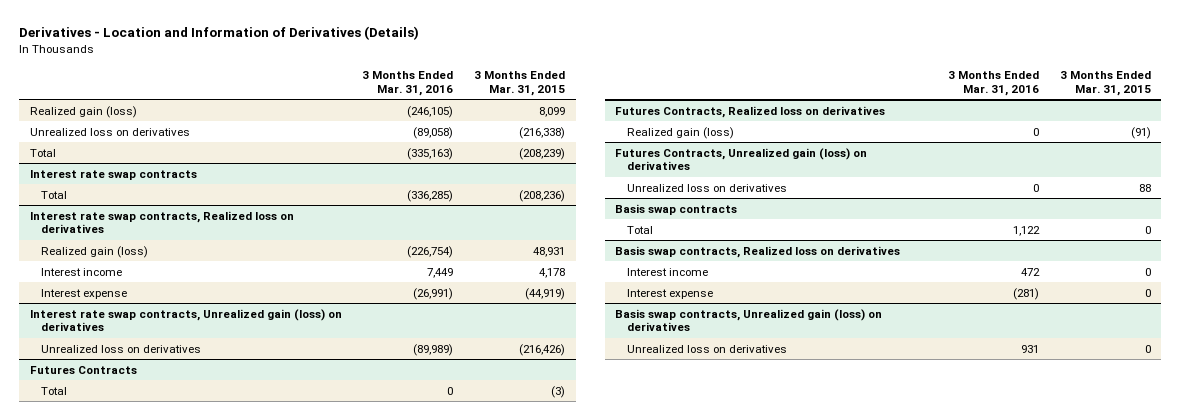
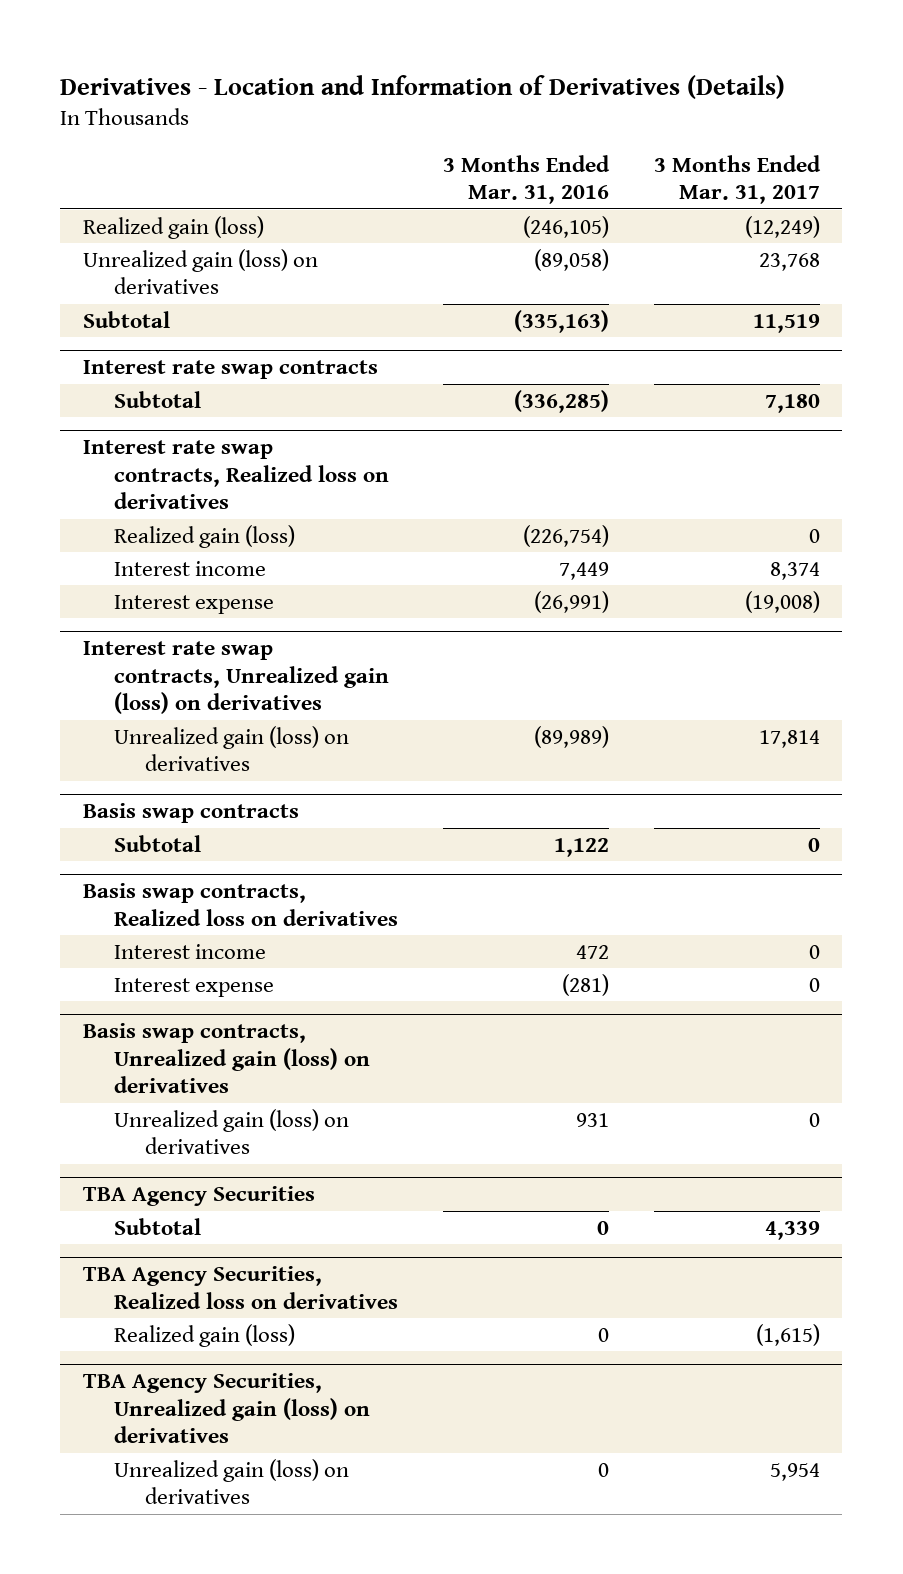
- | 3 Months Ended Mar. 31, 2016 | 3 Months Ended Mar. 31, 2015
+ | 3 Months Ended Mar. 31, 2016 | 3 Months Ended Mar. 31, 2017
- Unrealized loss on derivatives | (89,058) | (216,338)
- Total | (335,163) | (208,239)
+ Unrealized gain (loss) on derivatives | (89,058) | 23,768
+ Subtotal | (335,163) | 11,519
@ Interest rate swap contracts
- Total | (336,285) | (208,236)
+ Subtotal | (336,285) | 7,180
@ Interest rate swap contracts, Unrealized gain (loss) on derivatives
- Unrealized loss on derivatives | (89,989) | (216,426)
- Futures Contracts
- Total | 0 | (3)
- Futures Contracts, Realized loss on derivatives
- Realized gain (loss) | 0 | (91)
- Futures Contracts, Unrealized gain (loss) on derivatives
- Unrealized loss on derivatives | 0 | 88
@ Interest rate swap contracts, Unrealized gain (loss) on derivatives
+ Unrealized gain (loss) on derivatives | (89,989) | 17,814
@ Basis swap contracts
- Total | 1,122 | 0
+ Subtotal | 1,122 | 0
@ Basis swap contracts, Unrealized gain (loss) on derivatives
- Unrealized loss on derivatives | 931 | 0
+ Unrealized gain (loss) on derivatives | 931 | 0
+ TBA Agency Securities
+ Subtotal | 0 | 4,339
+ TBA Agency Securities, Realized loss on derivatives
+ Realized gain (loss) | 0 | (1,615)
+ TBA Agency Securities, Unrealized gain (loss) on derivatives
+ Unrealized gain (loss) on derivatives | 0 | 5,954

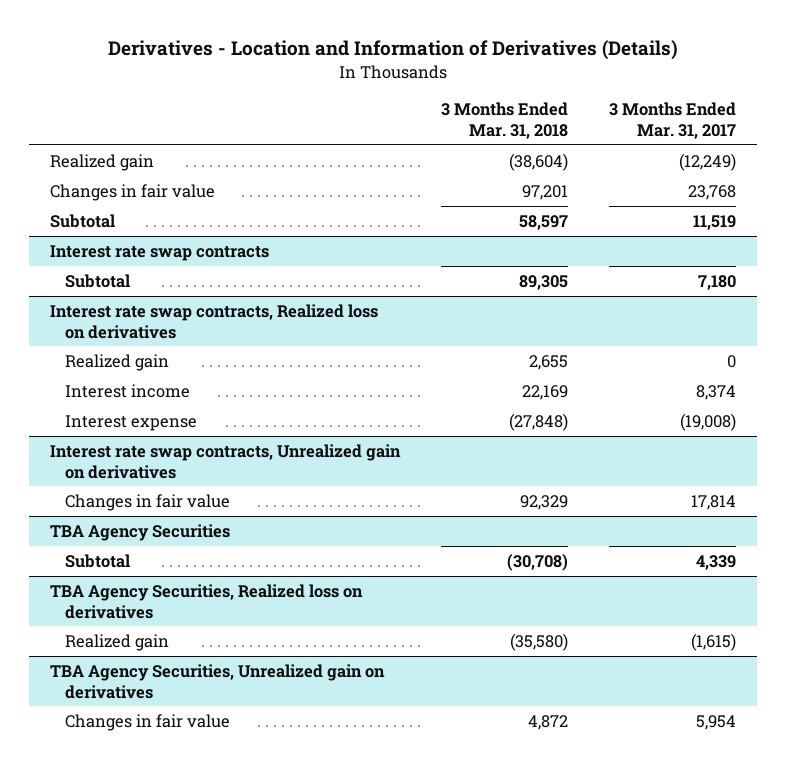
- | 3 Months Ended Mar. 31, 2016 | 3 Months Ended Mar. 31, 2017
+ | 3 Months Ended Mar. 31, 2018 | 3 Months Ended Mar. 31, 2017
- Realized gain (loss) | (246,105) | (12,249)
- Unrealized gain (loss) on derivatives | (89,058) | 23,768
+ Realized gain | (38,604) | (12,249)
+ Changes in fair value | 97,201 | 23,768
@ Interest rate swap contracts, Realized loss on derivatives
- Realized gain (loss) | (226,754) | 0
+ Realized gain | 2,655 | 0
- Interest rate swap contracts, Unrealized gain (loss) on derivatives
- Unrealized gain (loss) on derivatives | (89,989) | 17,814
- Basis swap contracts
- Subtotal | 1,122 | 0
- Basis swap contracts, Realized loss on derivatives
- Interest income | 472 | 0
- Interest expense | (281) | 0
- Basis swap contracts, Unrealized gain (loss) on derivatives
- Unrealized gain (loss) on derivatives | 931 | 0
+ Interest rate swap contracts, Unrealized gain on derivatives
+ Changes in fair value | 92,329 | 17,814
@ TBA Agency Securities, Realized loss on derivatives
- Realized gain (loss) | 0 | (1,615)
- TBA Agency Securities, Unrealized gain (loss) on derivatives
- Unrealized gain (loss) on derivatives | 0 | 5,954
@ TBA Agency Securities, Realized loss on derivatives
+ Realized gain | (35,580) | (1,615)
+ TBA Agency Securities, Unrealized gain on derivatives
+ Changes in fair value | 4,872 | 5,954

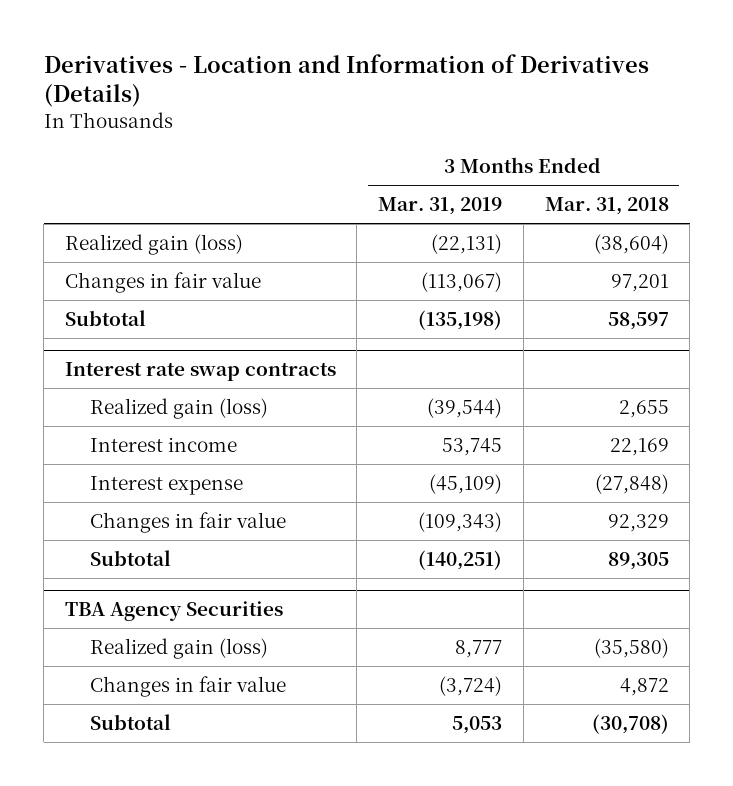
- | 3 Months Ended Mar. 31, 2018 | 3 Months Ended Mar. 31, 2017
+ | 3 Months Ended Mar. 31, 2019 | 3 Months Ended Mar. 31, 2018
- Realized gain | (38,604) | (12,249)
+ Realized gain (loss) | (22,131) | (38,604)
- Interest rate swap contracts, Realized loss on derivatives
- Realized gain | 2,655 | 0
@ Interest rate swap contracts
+ Realized gain (loss) | (39,544) | 2,655
- Interest rate swap contracts, Unrealized gain on derivatives
@ Interest rate swap contracts
moved down: Subtotal | (140,251) | 89,305
- TBA Agency Securities, Realized loss on derivatives
- Realized gain | (35,580) | (1,615)
- TBA Agency Securities, Unrealized gain on derivatives
@ TBA Agency Securities
+ Realized gain (loss) | 8,777 | (35,580)
moved down: Subtotal | 5,053 | (30,708)

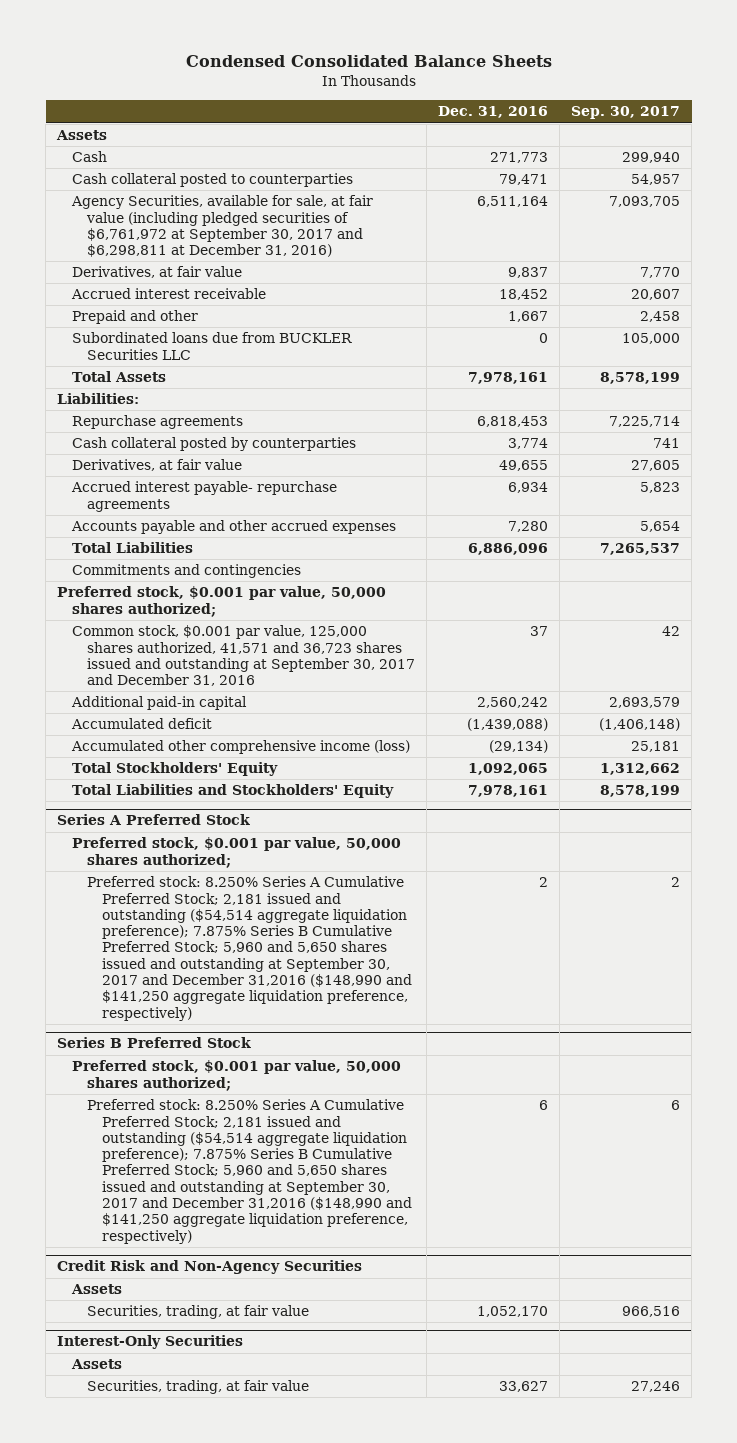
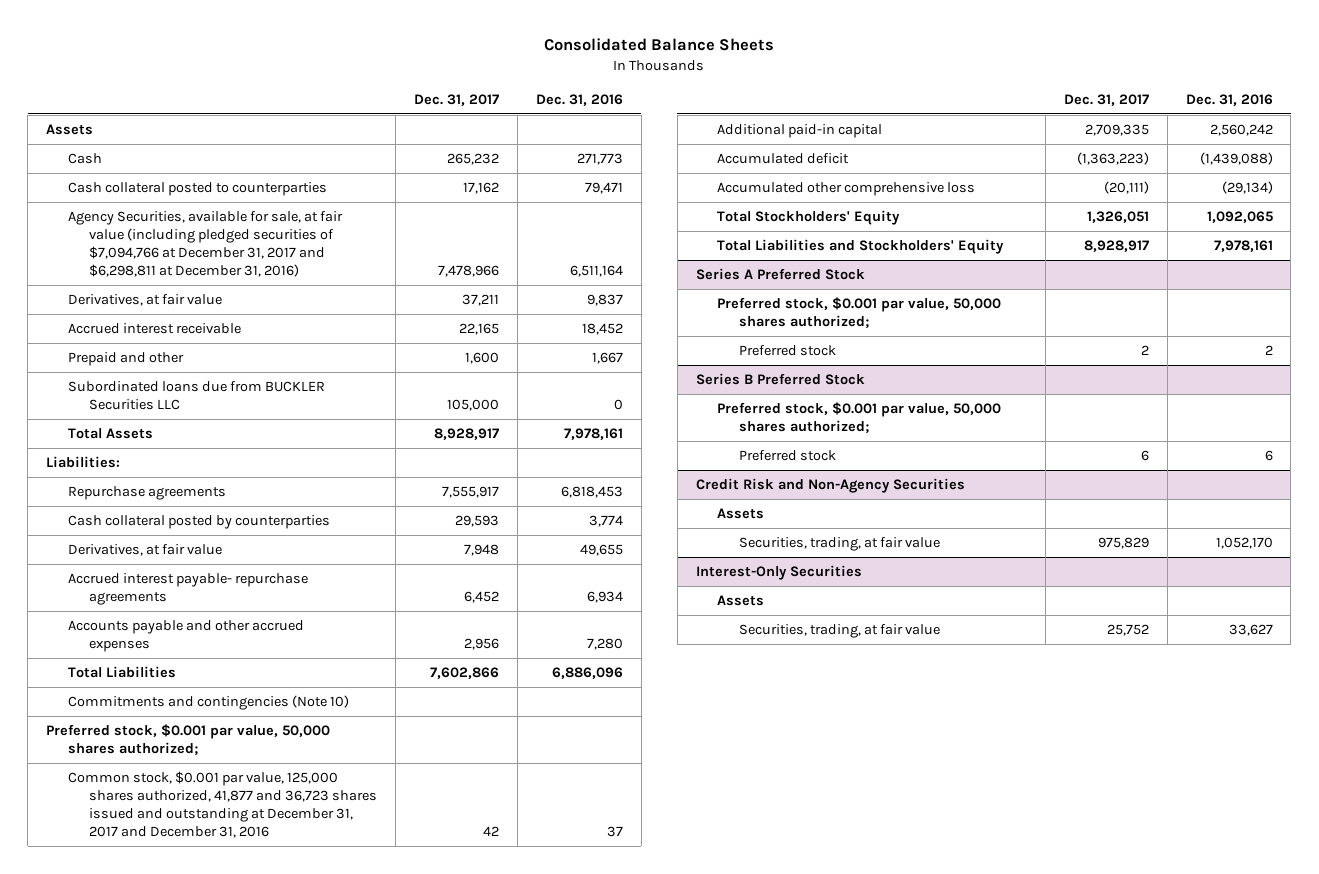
- Condensed Consolidated Balance Sheets
+ Consolidated Balance Sheets
- | Dec. 31, 2016 | Sep. 30, 2017
+ | Dec. 31, 2017 | Dec. 31, 2016
- Agency Securities, available for sale, at fair value (including pledged securities of $6,761,972 at September 30, 2017 and $6,298,811 at December 31, 2016) | 6,511,164 | 7,093,705
+ Agency Securities, available for sale, at fair value (including pledged securities of $7,094,766 at December 31, 2017 and $6,298,811 at December 31, 2016) | 7,478,966 | 6,511,164
- Commitments and contingencies
+ Commitments and contingencies (Note 10)
- Common stock, $0.001 par value, 125,000 shares authorized, 41,571 and 36,723 shares issued and outstanding at September 30, 2017 and December 31, 2016 | 37 | 42
+ Common stock, $0.001 par value, 125,000 shares authorized, 41,877 and 36,723 shares issued and outstanding at December 31, 2017 and December 31, 2016 | 42 | 37
- Accumulated other comprehensive income (loss) | (29,134) | 25,181
+ Accumulated other comprehensive loss | (20,111) | (29,134)
@ Series A Preferred Stock
- Preferred stock: 8.250% Series A Cumulative Preferred Stock; 2,181 issued and outstanding ($54,514 aggregate liquidation preference); 7.875% Series B Cumulative Preferred Stock; 5,960 and 5,650 shares issued and outstanding at September 30, 2017 and December 31,2016 ($148,990 and $141,250 aggregate liquidation preference, respectively) | 2 | 2
+ Preferred stock | 2 | 2
@ Series B Preferred Stock
- Preferred stock: 8.250% Series A Cumulative Preferred Stock; 2,181 issued and outstanding ($54,514 aggregate liquidation preference); 7.875% Series B Cumulative Preferred Stock; 5,960 and 5,650 shares issued and outstanding at September 30, 2017 and December 31,2016 ($148,990 and $141,250 aggregate liquidation preference, respectively) | 6 | 6
+ Preferred stock | 6 | 6

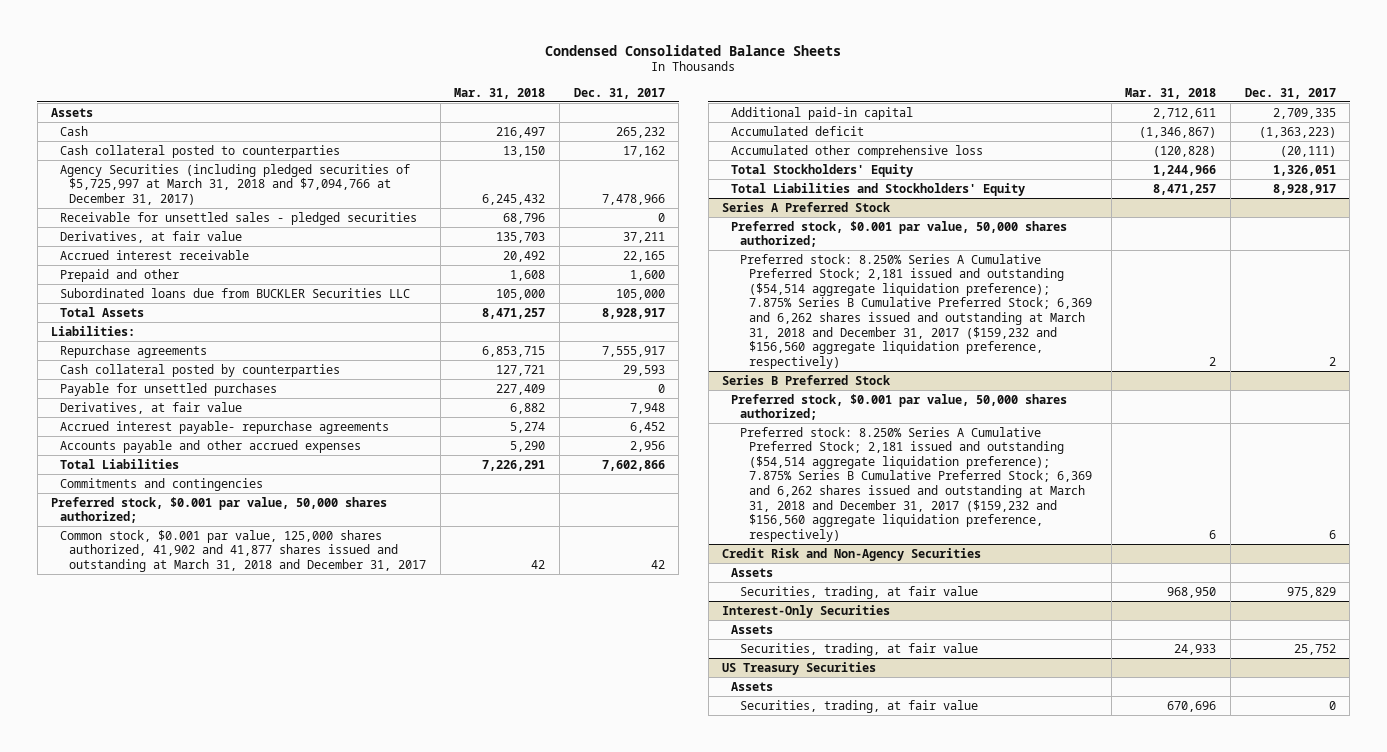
- Consolidated Balance Sheets
+ Condensed Consolidated Balance Sheets
- | Dec. 31, 2017 | Dec. 31, 2016
+ | Mar. 31, 2018 | Dec. 31, 2017
- Agency Securities, available for sale, at fair value (including pledged securities of $7,094,766 at December 31, 2017 and $6,298,811 at December 31, 2016) | 7,478,966 | 6,511,164
+ Agency Securities (including pledged securities of $5,725,997 at March 31, 2018 and $7,094,766 at December 31, 2017) | 6,245,432 | 7,478,966
+ Receivable for unsettled sales - pledged securities | 68,796 | 0
+ Payable for unsettled purchases | 227,409 | 0
- Commitments and contingencies (Note 10)
+ Commitments and contingencies
- Common stock, $0.001 par value, 125,000 shares authorized, 41,877 and 36,723 shares issued and outstanding at December 31, 2017 and December 31, 2016 | 42 | 37
+ Common stock, $0.001 par value, 125,000 shares authorized, 41,902 and 41,877 shares issued and outstanding at March 31, 2018 and December 31, 2017 | 42 | 42
@ Series A Preferred Stock
- Preferred stock | 2 | 2
+ Preferred stock: 8.250% Series A Cumulative Preferred Stock; 2,181 issued and outstanding ($54,514 aggregate liquidation preference); 7.875% Series B Cumulative Preferred Stock; 6,369 and 6,262 shares issued and outstanding at March 31, 2018 and December 31, 2017 ($159,232 and $156,560 aggregate liquidation preference, respectively) | 2 | 2
@ Series B Preferred Stock
- Preferred stock | 6 | 6
+ Preferred stock: 8.250% Series A Cumulative Preferred Stock; 2,181 issued and outstanding ($54,514 aggregate liquidation preference); 7.875% Series B Cumulative Preferred Stock; 6,369 and 6,262 shares issued and outstanding at March 31, 2018 and December 31, 2017 ($159,232 and $156,560 aggregate liquidation preference, respectively) | 6 | 6
+ US Treasury Securities
+ Assets
+ Securities, trading, at fair value | 670,696 | 0

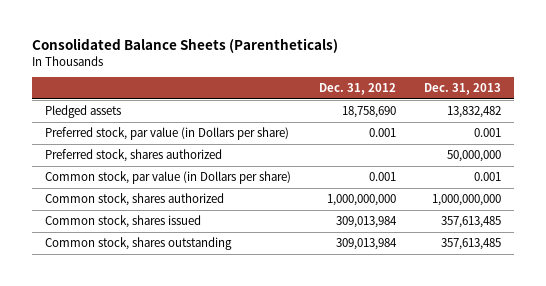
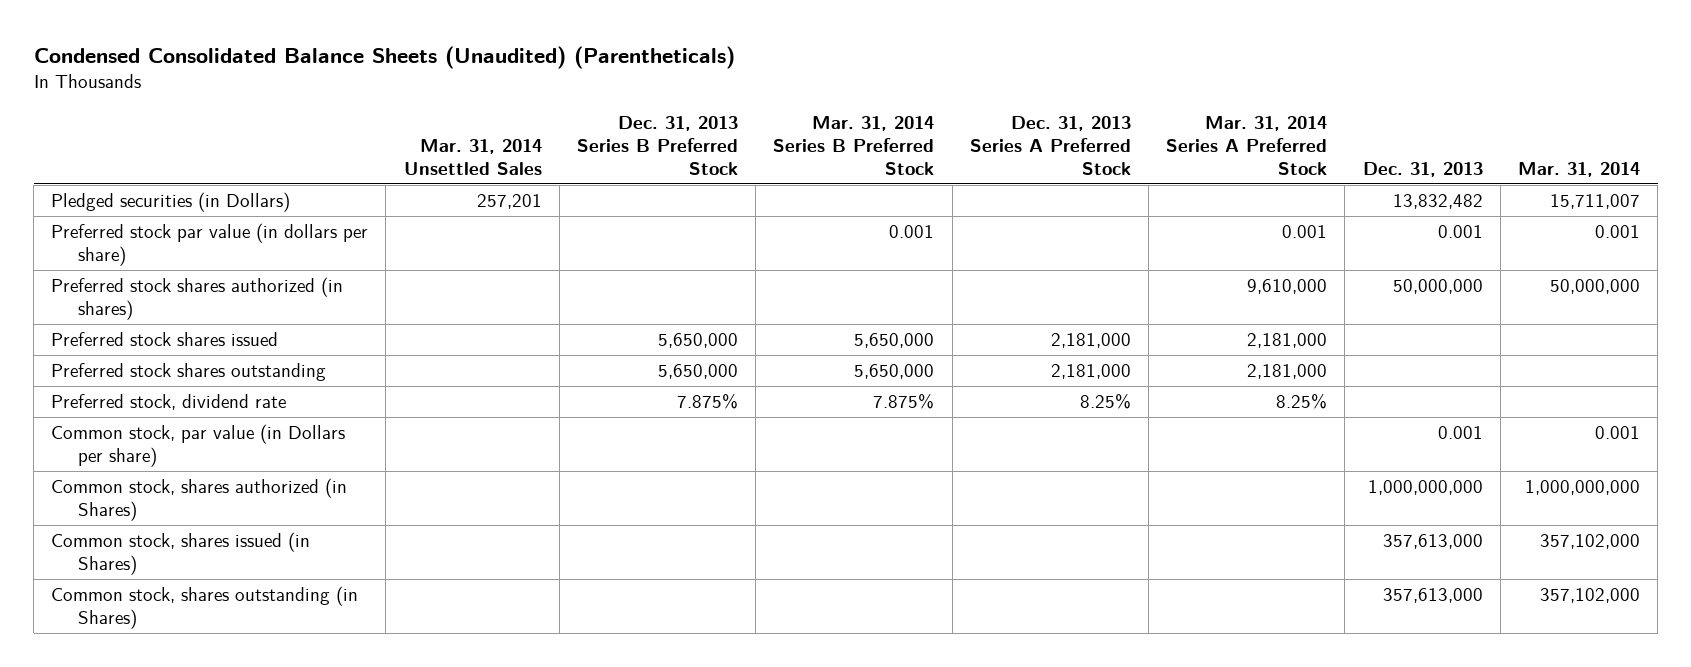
- Consolidated Balance Sheets (Parentheticals)
+ Condensed Consolidated Balance Sheets (Unaudited) (Parentheticals)
- | Dec. 31, 2012 | Dec. 31, 2013
+ | Mar. 31, 2014 Unsettled Sales | Dec. 31, 2013 Series B Preferred Stock | Mar. 31, 2014 Series B Preferred Stock | Dec. 31, 2013 Series A Preferred Stock | Mar. 31, 2014 Series A Preferred Stock | Dec. 31, 2013 | Mar. 31, 2014
- Pledged assets | 18,758,690 | 13,832,482
- Preferred stock, par value (in Dollars per share) | 0.001 | 0.001
- Preferred stock, shares authorized | | 50,000,000
+ Pledged securities (in Dollars) | 257,201 | | | | | 13,832,482 | 15,711,007
+ Preferred stock par value (in dollars per share) | | | 0.001 | | 0.001 | 0.001 | 0.001
+ Preferred stock shares authorized (in shares) | | | | | 9,610,000 | 50,000,000 | 50,000,000
+ Preferred stock shares issued | | 5,650,000 | 5,650,000 | 2,181,000 | 2,181,000 | |
+ Preferred stock shares outstanding | | 5,650,000 | 5,650,000 | 2,181,000 | 2,181,000 | |
+ Preferred stock, dividend rate | | 7.875% | 7.875% | 8.25% | 8.25% | |
- Common stock, shares authorized | 1,000,000,000 | 1,000,000,000
- Common stock, shares issued | 309,013,984 | 357,613,485
- Common stock, shares outstanding | 309,013,984 | 357,613,485
+ Common stock, shares authorized (in Shares) | | | | | | 1,000,000,000 | 1,000,000,000
+ Common stock, shares issued (in Shares) | | | | | | 357,613,000 | 357,102,000
+ Common stock, shares outstanding (in Shares) | | | | | | 357,613,000 | 357,102,000

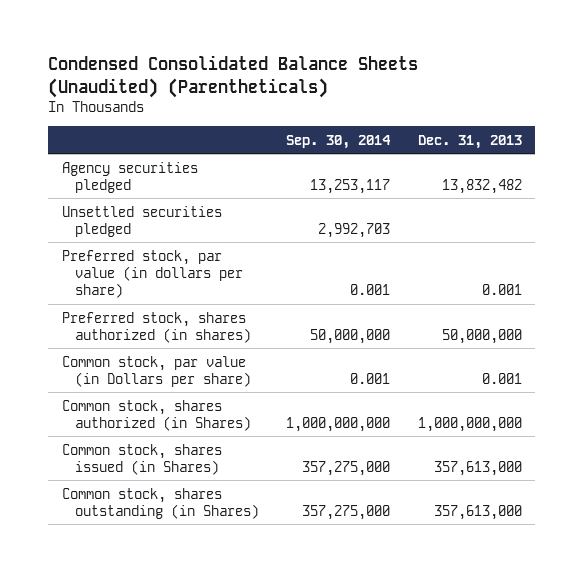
- | Mar. 31, 2014 Unsettled Sales | Dec. 31, 2013 Series B Preferred Stock | Mar. 31, 2014 Series B Preferred Stock | Dec. 31, 2013 Series A Preferred Stock | Mar. 31, 2014 Series A Preferred Stock | Dec. 31, 2013 | Mar. 31, 2014
+ | Sep. 30, 2014 | Dec. 31, 2013
- Pledged securities (in Dollars) | 257,201 | | | | | 13,832,482 | 15,711,007
- Preferred stock par value (in dollars per share) | | | 0.001 | | 0.001 | 0.001 | 0.001
- Preferred stock shares authorized (in shares) | | | | | 9,610,000 | 50,000,000 | 50,000,000
- Preferred stock shares issued | | 5,650,000 | 5,650,000 | 2,181,000 | 2,181,000 | |
- Preferred stock shares outstanding | | 5,650,000 | 5,650,000 | 2,181,000 | 2,181,000 | |
- Preferred stock, dividend rate | | 7.875% | 7.875% | 8.25% | 8.25% | |
+ Agency securities pledged | 13,253,117 | 13,832,482
+ Unsettled securities pledged | 2,992,703 |
+ Preferred stock, par value (in dollars per share) | 0.001 | 0.001
+ Preferred stock, shares authorized (in shares) | 50,000,000 | 50,000,000

